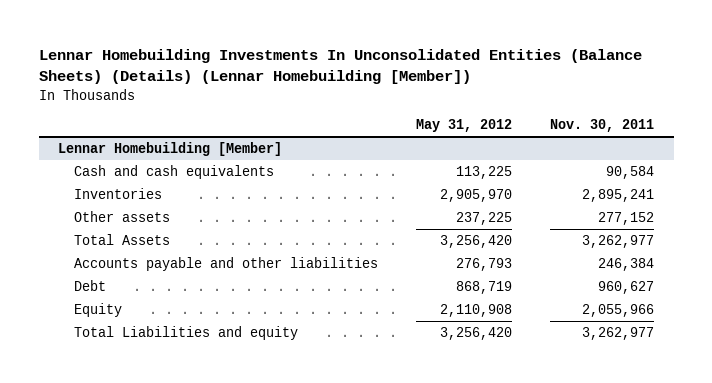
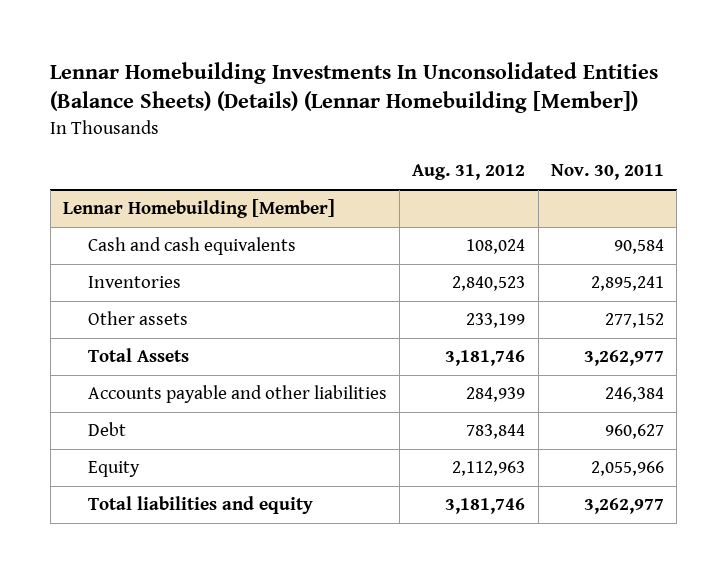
- | May 31, 2012 | Nov. 30, 2011
+ | Aug. 31, 2012 | Nov. 30, 2011
@ Lennar Homebuilding [Member]
- Total Liabilities and equity | 3,256,420 | 3,262,977
+ Total liabilities and equity | 3,181,746 | 3,262,977

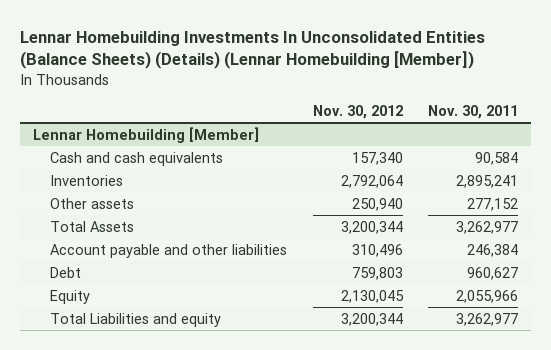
- | Aug. 31, 2012 | Nov. 30, 2011
+ | Nov. 30, 2012 | Nov. 30, 2011
@ Lennar Homebuilding [Member]
- Accounts payable and other liabilities | 284,939 | 246,384
+ Account payable and other liabilities | 310,496 | 246,384
- Total liabilities and equity | 3,181,746 | 3,262,977
+ Total Liabilities and equity | 3,200,344 | 3,262,977

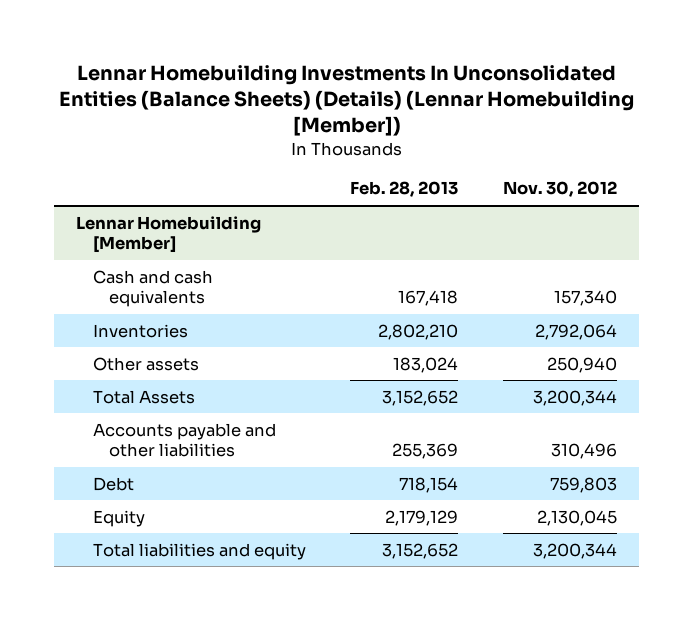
- | Nov. 30, 2012 | Nov. 30, 2011
+ | Feb. 28, 2013 | Nov. 30, 2012
@ Lennar Homebuilding [Member]
- Account payable and other liabilities | 310,496 | 246,384
+ Accounts payable and other liabilities | 255,369 | 310,496
- Total Liabilities and equity | 3,200,344 | 3,262,977
+ Total liabilities and equity | 3,152,652 | 3,200,344

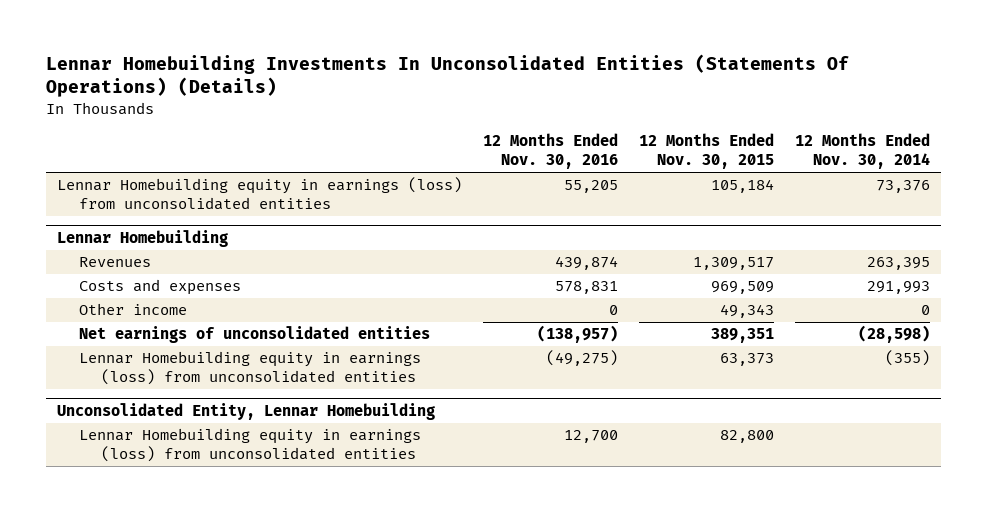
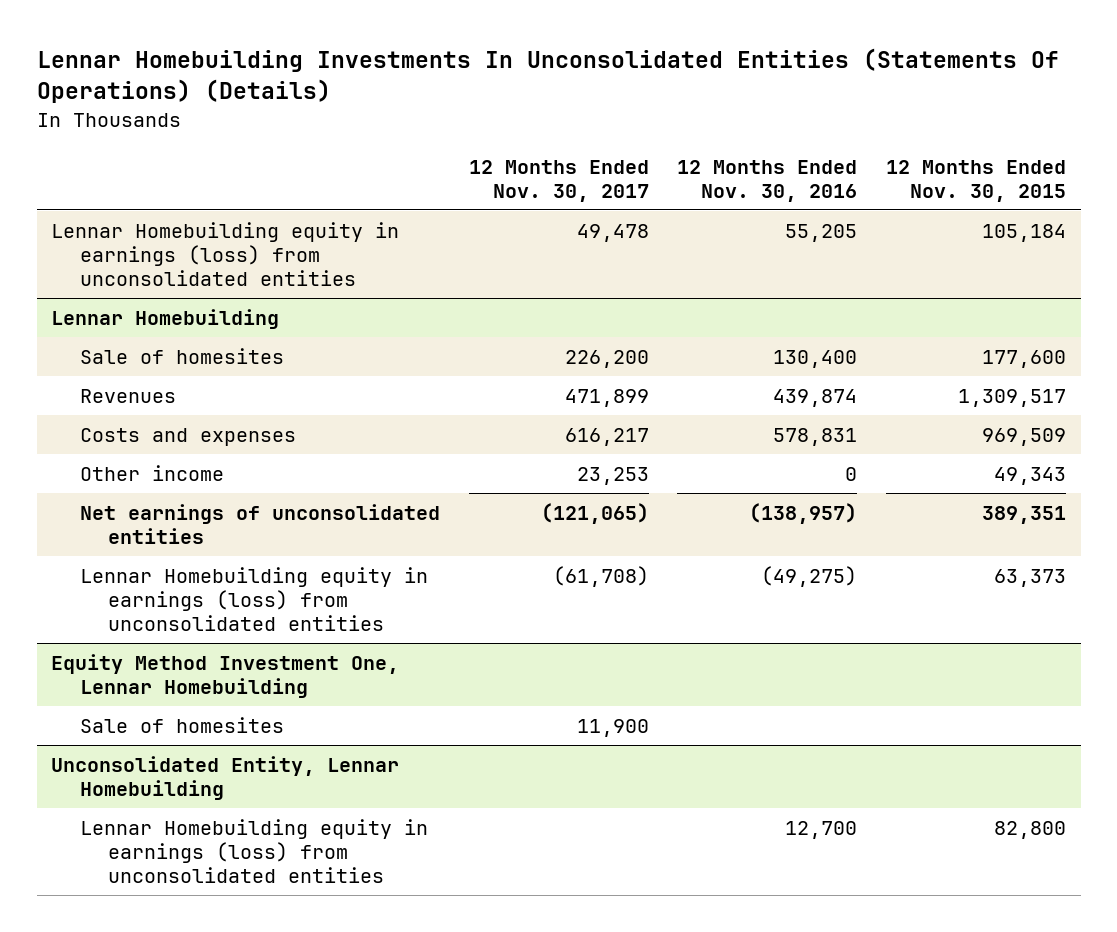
- | 12 Months Ended Nov. 30, 2016 | 12 Months Ended Nov. 30, 2015 | 12 Months Ended Nov. 30, 2014
+ | 12 Months Ended Nov. 30, 2017 | 12 Months Ended Nov. 30, 2016 | 12 Months Ended Nov. 30, 2015
@ Lennar Homebuilding
+ Sale of homesites | 226,200 | 130,400 | 177,600
+ Equity Method Investment One, Lennar Homebuilding
+ Sale of homesites | 11,900 | |

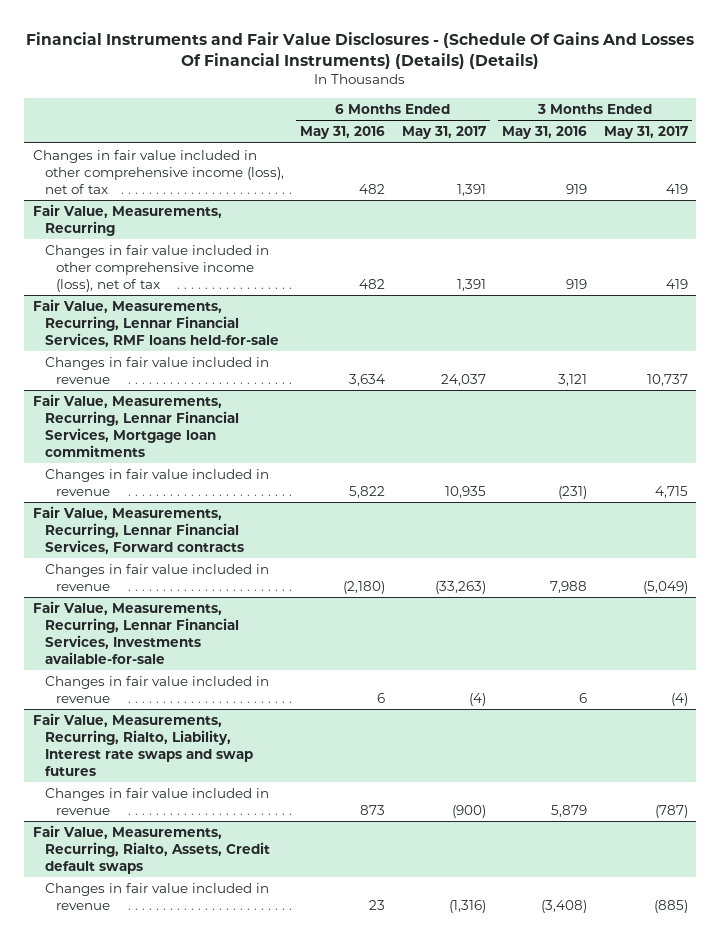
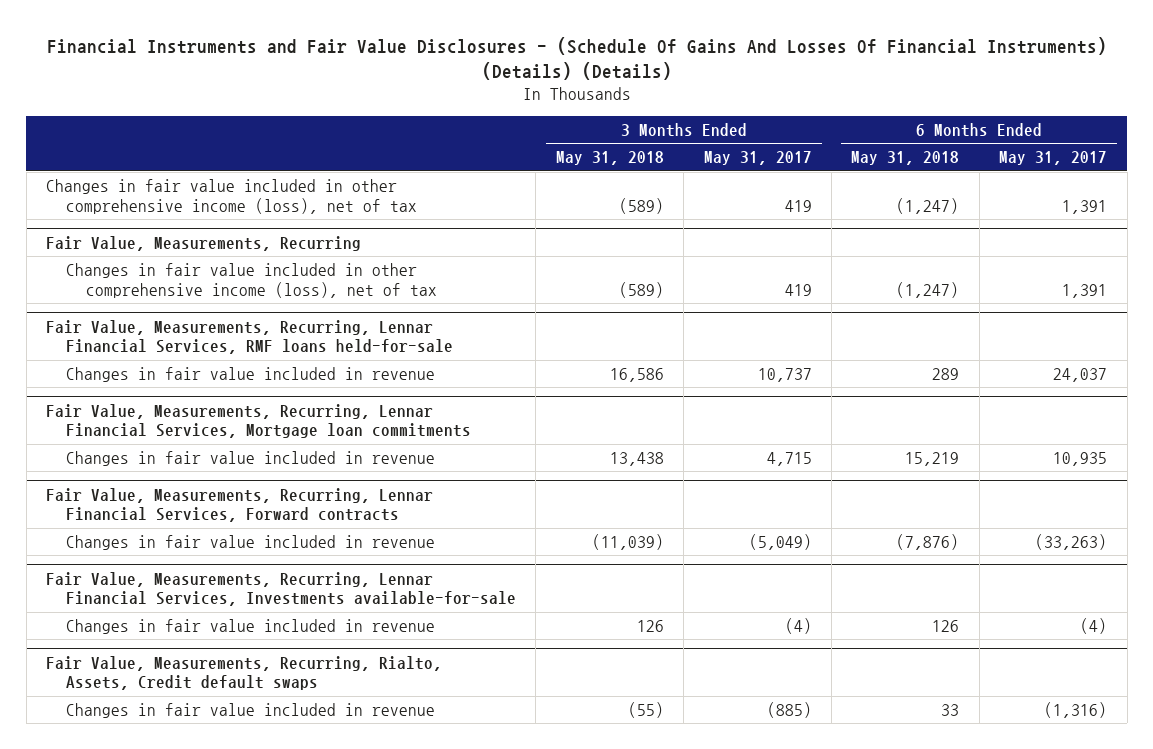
- | 6 Months Ended May 31, 2016 | 6 Months Ended May 31, 2017 | 3 Months Ended May 31, 2016 | 3 Months Ended May 31, 2017
+ | 3 Months Ended May 31, 2018 | 3 Months Ended May 31, 2017 | 6 Months Ended May 31, 2018 | 6 Months Ended May 31, 2017
- Fair Value, Measurements, Recurring, Rialto, Liability, Interest rate swaps and swap futures
- Changes in fair value included in revenue | 873 | (900) | 5,879 | (787)

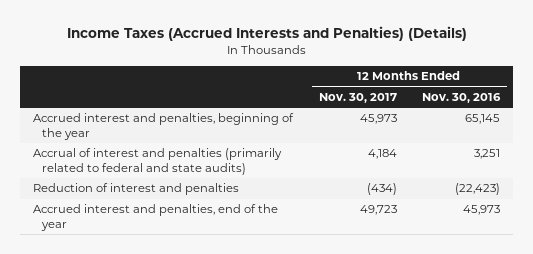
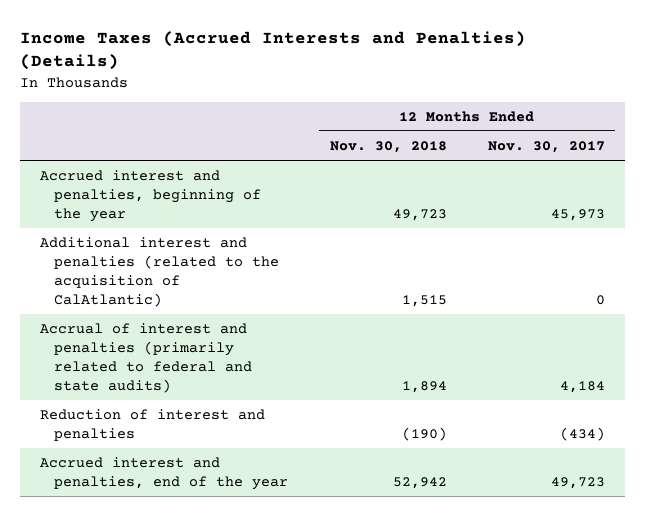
- | 12 Months Ended Nov. 30, 2017 | 12 Months Ended Nov. 30, 2016
+ | 12 Months Ended Nov. 30, 2018 | 12 Months Ended Nov. 30, 2017
+ Additional interest and penalties (related to the acquisition of CalAtlantic) | 1,515 | 0

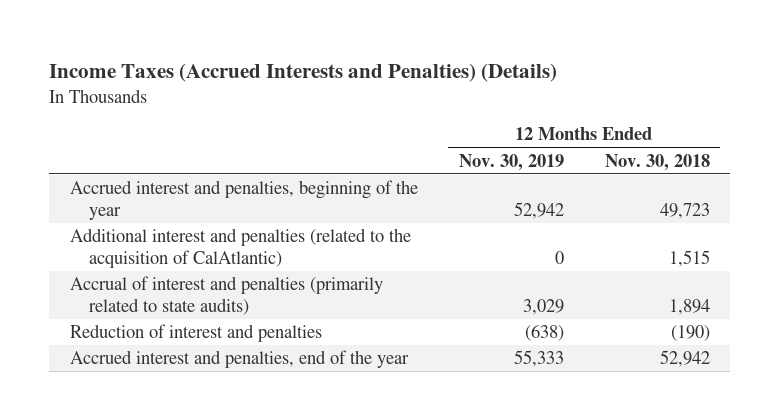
- | 12 Months Ended Nov. 30, 2018 | 12 Months Ended Nov. 30, 2017
+ | 12 Months Ended Nov. 30, 2019 | 12 Months Ended Nov. 30, 2018
- Accrual of interest and penalties (primarily related to federal and state audits) | 1,894 | 4,184
+ Accrual of interest and penalties (primarily related to state audits) | 3,029 | 1,894

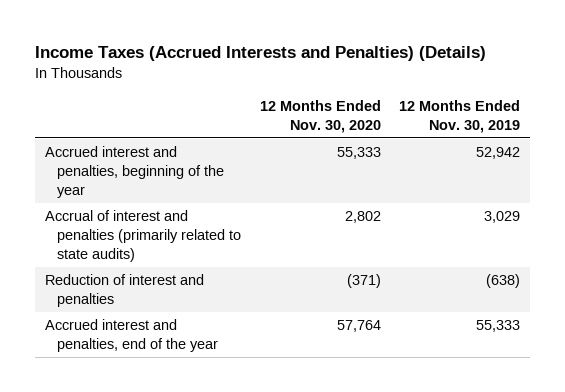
- | 12 Months Ended Nov. 30, 2019 | 12 Months Ended Nov. 30, 2018
+ | 12 Months Ended Nov. 30, 2020 | 12 Months Ended Nov. 30, 2019
- Additional interest and penalties (related to the acquisition of CalAtlantic) | 0 | 1,515

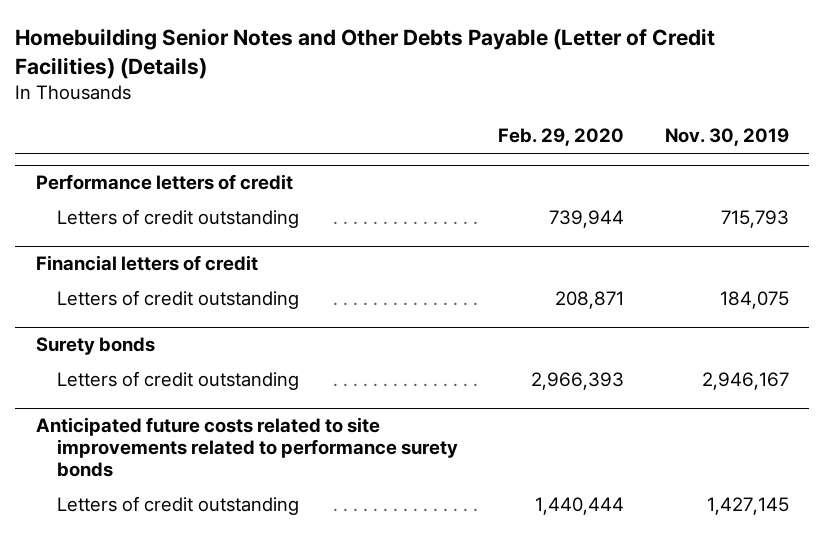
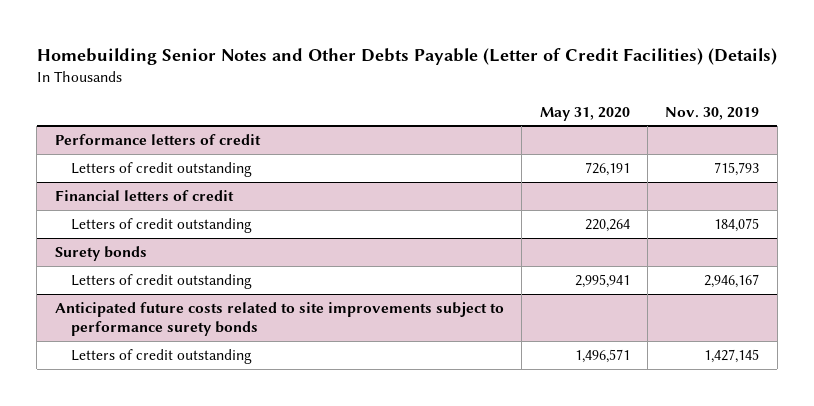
- | Feb. 29, 2020 | Nov. 30, 2019
+ | May 31, 2020 | Nov. 30, 2019
- Anticipated future costs related to site improvements related to performance surety bonds
+ Anticipated future costs related to site improvements subject to performance surety bonds

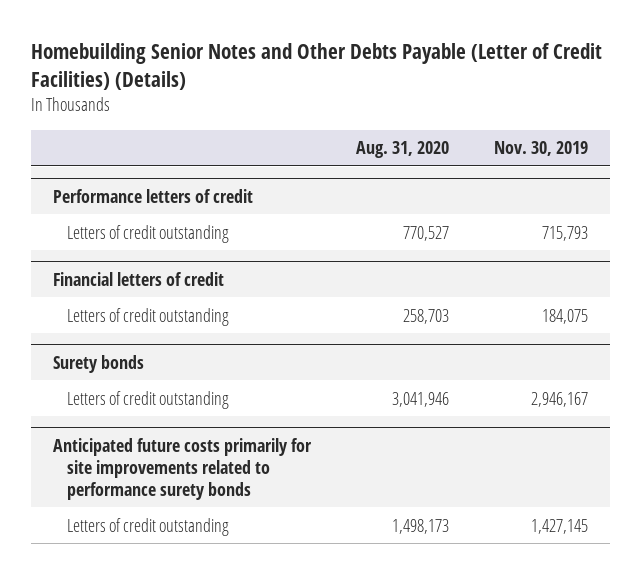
- | May 31, 2020 | Nov. 30, 2019
+ | Aug. 31, 2020 | Nov. 30, 2019
- Anticipated future costs related to site improvements subject to performance surety bonds
+ Anticipated future costs primarily for site improvements related to performance surety bonds

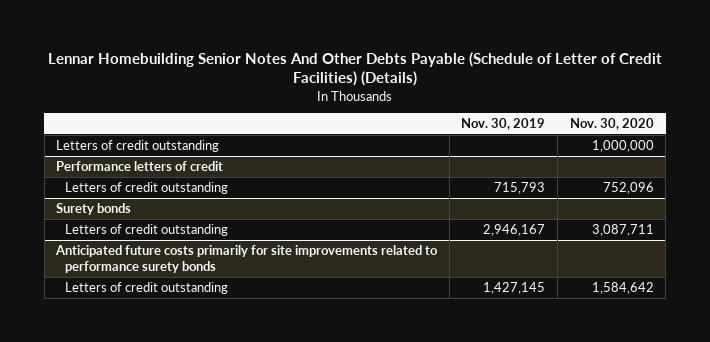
- Homebuilding Senior Notes and Other Debts Payable (Letter of Credit Facilities) (Details)
+ Lennar Homebuilding Senior Notes And Other Debts Payable (Schedule of Letter of Credit Facilities) (Details)
- | Aug. 31, 2020 | Nov. 30, 2019
+ | Nov. 30, 2019 | Nov. 30, 2020
+ Letters of credit outstanding | | 1,000,000
- Financial letters of credit
- Letters of credit outstanding | 258,703 | 184,075

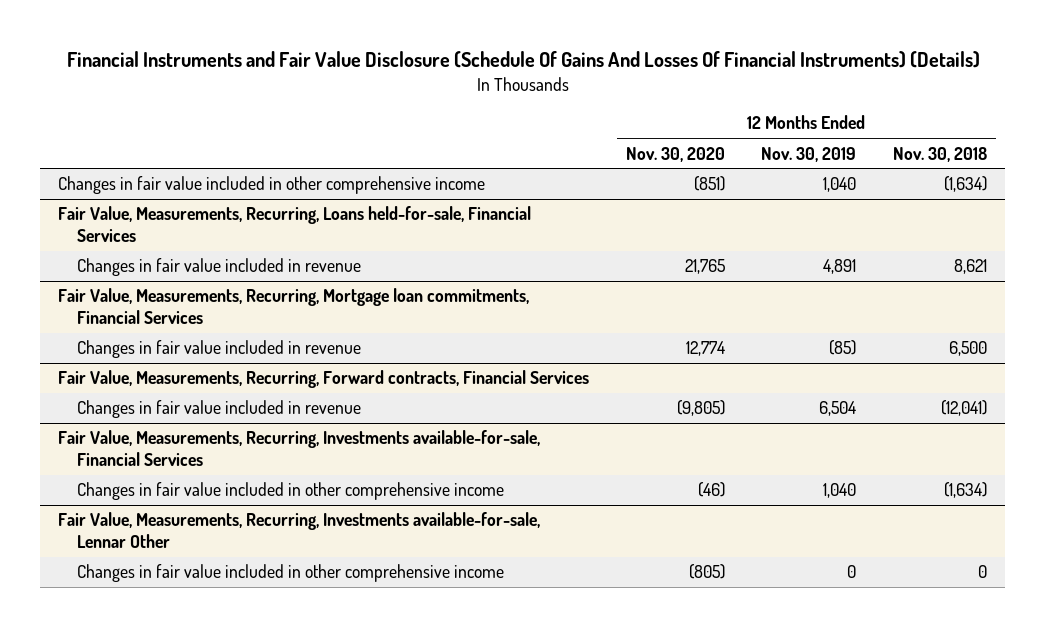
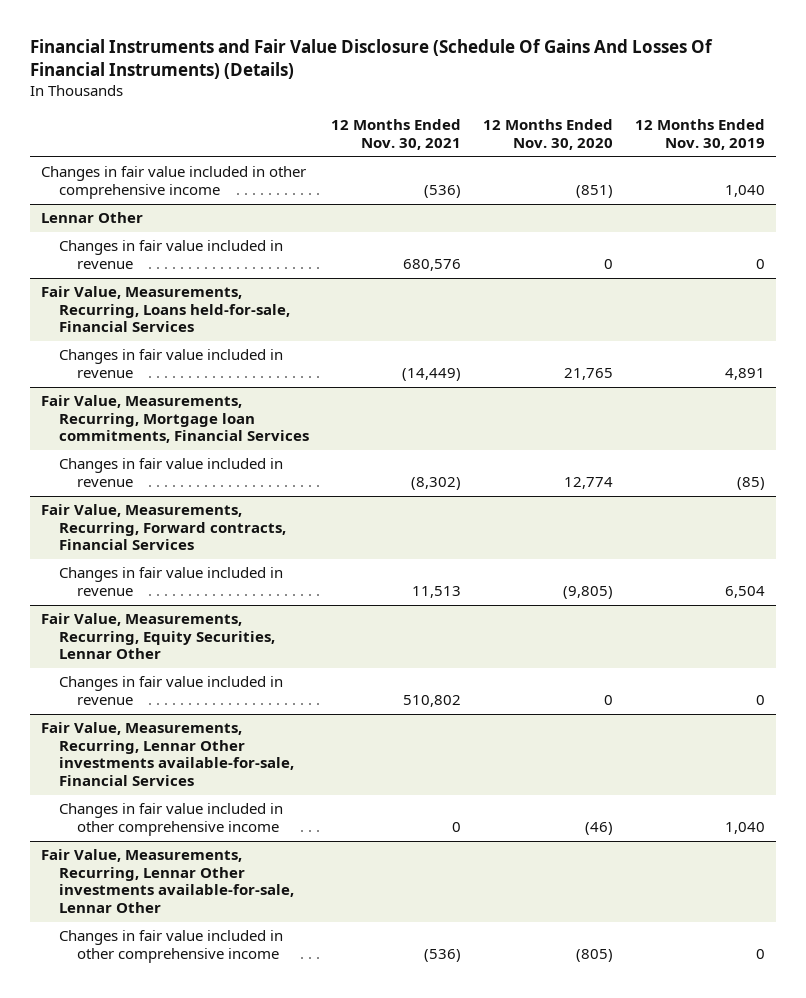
- | 12 Months Ended Nov. 30, 2020 | 12 Months Ended Nov. 30, 2019 | 12 Months Ended Nov. 30, 2018
+ | 12 Months Ended Nov. 30, 2021 | 12 Months Ended Nov. 30, 2020 | 12 Months Ended Nov. 30, 2019
+ Lennar Other
+ Changes in fair value included in revenue | 680,576 | 0 | 0
- Fair Value, Measurements, Recurring, Investments available-for-sale, Financial Services
+ Fair Value, Measurements, Recurring, Equity Securities, Lennar Other
+ Changes in fair value included in revenue | 510,802 | 0 | 0
+ Fair Value, Measurements, Recurring, Lennar Other investments available-for-sale, Financial Services
- Fair Value, Measurements, Recurring, Investments available-for-sale, Lennar Other
+ Fair Value, Measurements, Recurring, Lennar Other investments available-for-sale, Lennar Other

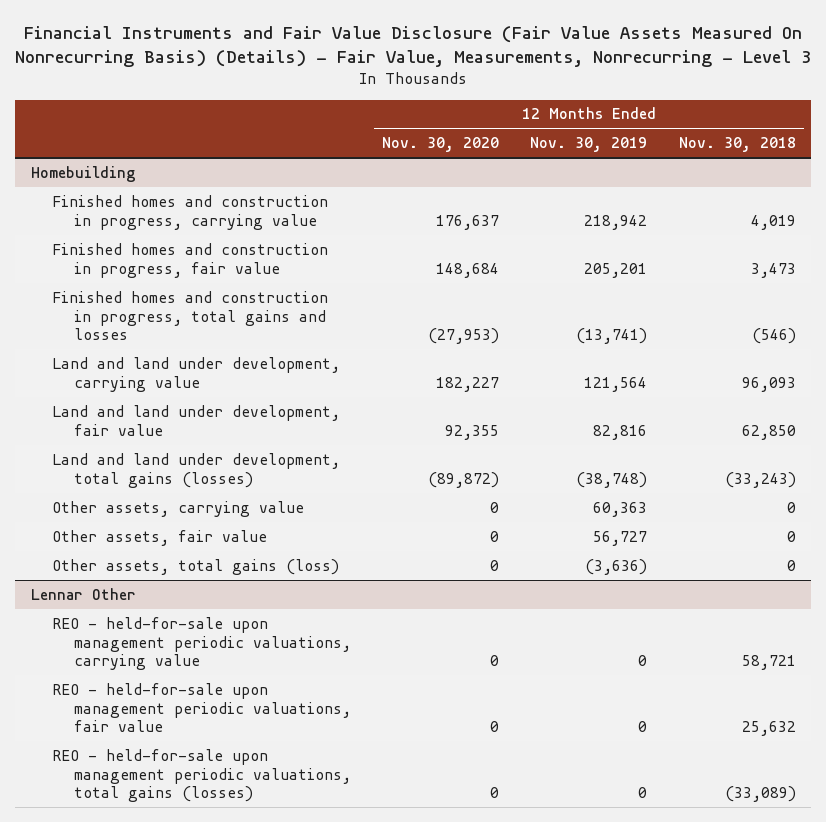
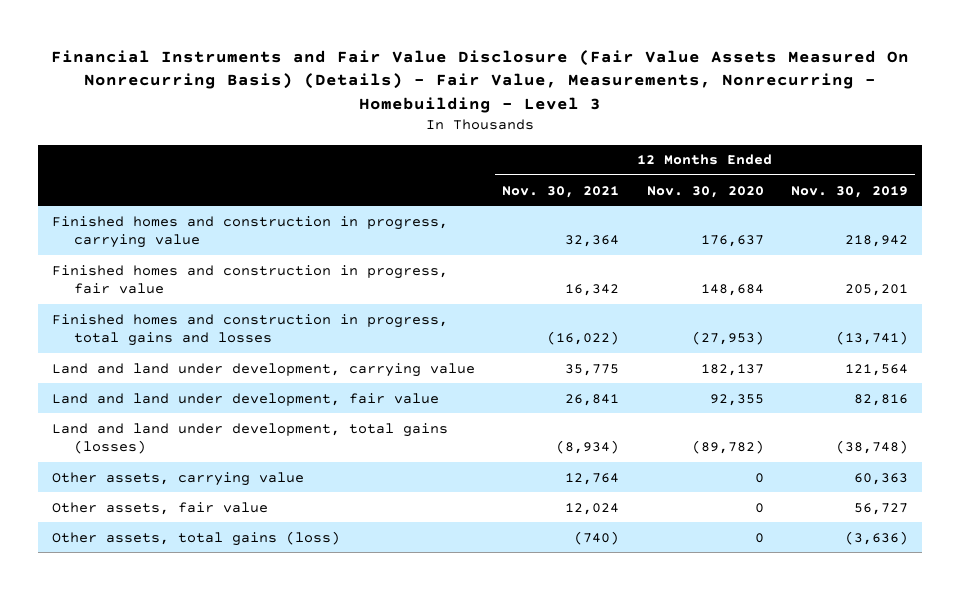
- Financial Instruments and Fair Value Disclosure (Fair Value Assets Measured On Nonrecurring Basis) (Details) - Fair Value, Measurements, Nonrecurring - Level 3
+ Financial Instruments and Fair Value Disclosure (Fair Value Assets Measured On Nonrecurring Basis) (Details) - Fair Value, Measurements, Nonrecurring - Homebuilding - Level 3
- | 12 Months Ended Nov. 30, 2020 | 12 Months Ended Nov. 30, 2019 | 12 Months Ended Nov. 30, 2018
+ | 12 Months Ended Nov. 30, 2021 | 12 Months Ended Nov. 30, 2020 | 12 Months Ended Nov. 30, 2019
- Homebuilding
- Land and land under development, carrying value | 182,227 | 121,564 | 96,093
+ Land and land under development, carrying value | 35,775 | 182,137 | 121,564
- Land and land under development, total gains (losses) | (89,872) | (38,748) | (33,243)
+ Land and land under development, total gains (losses) | (8,934) | (89,782) | (38,748)
- Lennar Other
- REO - held-for-sale upon management periodic valuations, carrying value | 0 | 0 | 58,721
- REO - held-for-sale upon management periodic valuations, fair value | 0 | 0 | 25,632
- REO - held-for-sale upon management periodic valuations, total gains (losses) | 0 | 0 | (33,089)

